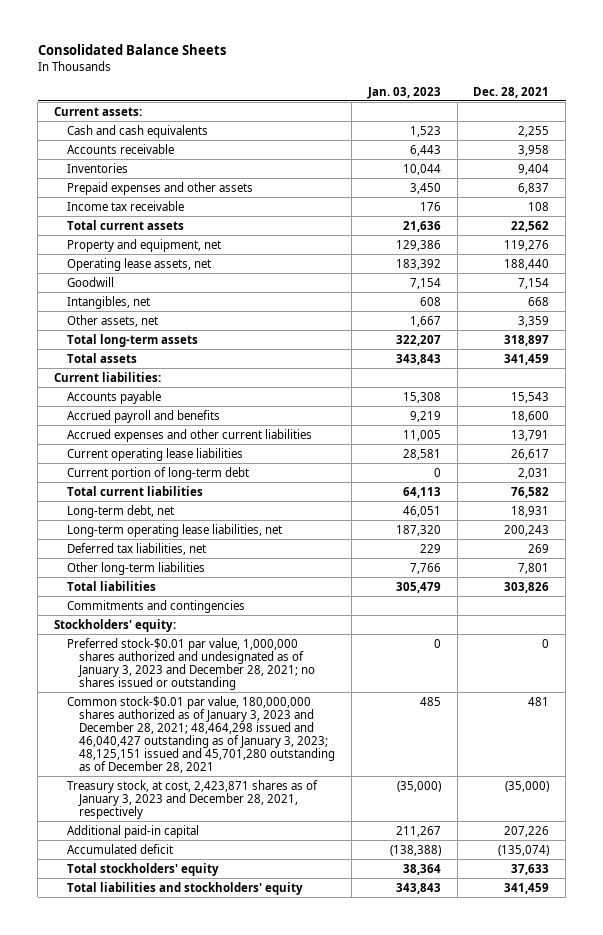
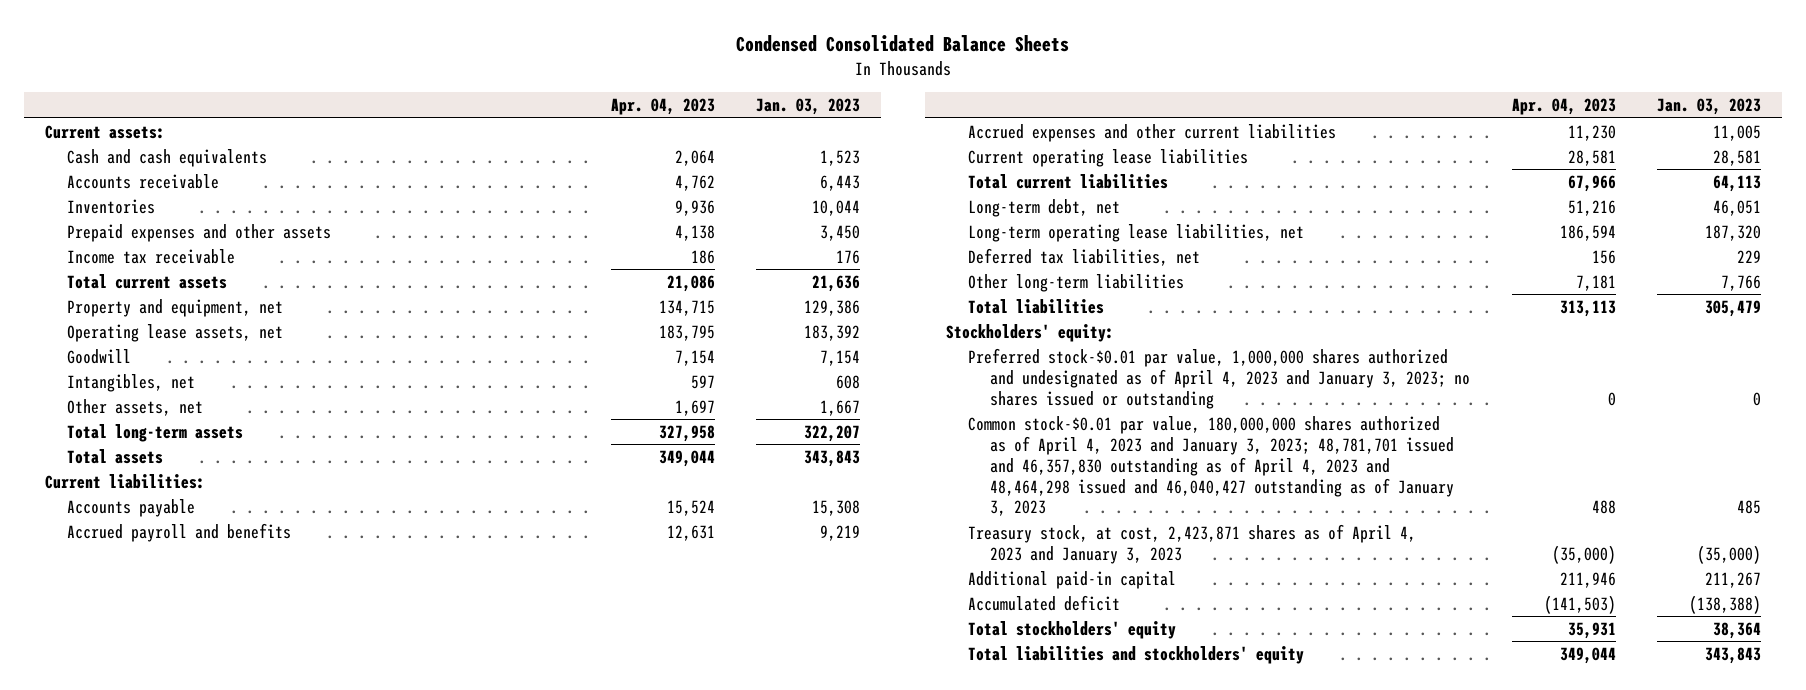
- Consolidated Balance Sheets
+ Condensed Consolidated Balance Sheets
- | Jan. 03, 2023 | Dec. 28, 2021
+ | Apr. 04, 2023 | Jan. 03, 2023
- Current portion of long-term debt | 0 | 2,031
- Commitments and contingencies
- Preferred stock-$0.01 par value, 1,000,000 shares authorized and undesignated as of January 3, 2023 and December 28, 2021; no shares issued or outstanding | 0 | 0
- Common stock-$0.01 par value, 180,000,000 shares authorized as of January 3, 2023 and December 28, 2021; 48,464,298 issued and 46,040,427 outstanding as of January 3, 2023; 48,125,151 issued and 45,701,280 outstanding as of December 28, 2021 | 485 | 481
- Treasury stock, at cost, 2,423,871 shares as of January 3, 2023 and December 28, 2021, respectively | (35,000) | (35,000)
+ Preferred stock-$0.01 par value, 1,000,000 shares authorized and undesignated as of April 4, 2023 and January 3, 2023; no shares issued or outstanding | 0 | 0
+ Common stock-$0.01 par value, 180,000,000 shares authorized as of April 4, 2023 and January 3, 2023; 48,781,701 issued and 46,357,830 outstanding as of April 4, 2023 and 48,464,298 issued and 46,040,427 outstanding as of January 3, 2023 | 488 | 485
+ Treasury stock, at cost, 2,423,871 shares as of April 4, 2023 and January 3, 2023 | (35,000) | (35,000)

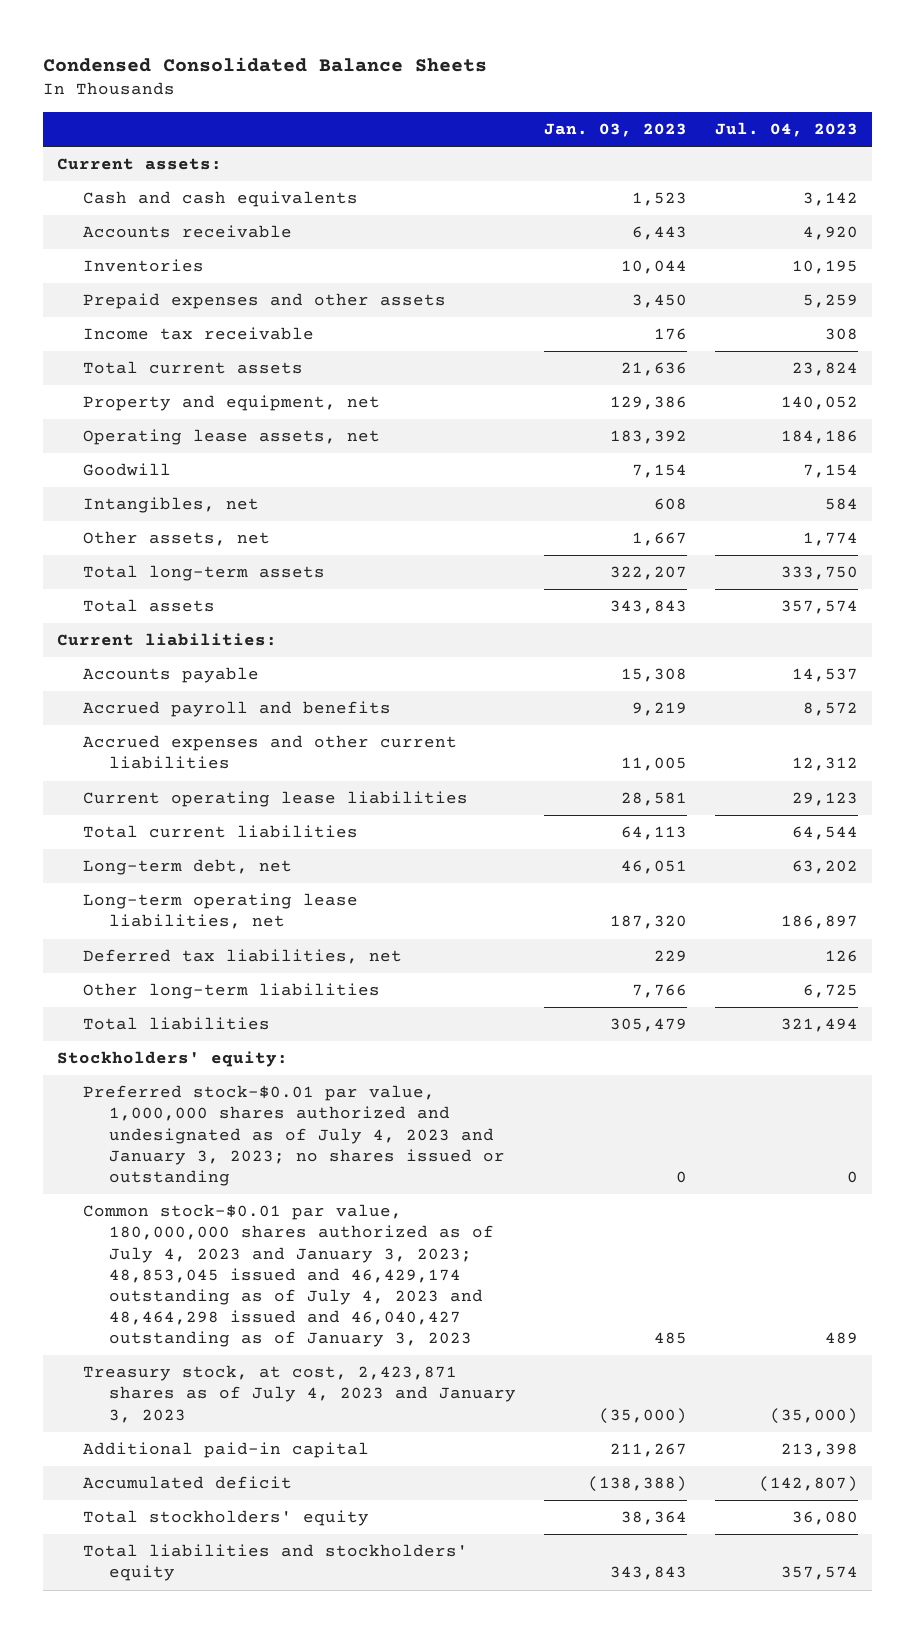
- | Apr. 04, 2023 | Jan. 03, 2023
+ | Jan. 03, 2023 | Jul. 04, 2023
- Preferred stock-$0.01 par value, 1,000,000 shares authorized and undesignated as of April 4, 2023 and January 3, 2023; no shares issued or outstanding | 0 | 0
- Common stock-$0.01 par value, 180,000,000 shares authorized as of April 4, 2023 and January 3, 2023; 48,781,701 issued and 46,357,830 outstanding as of April 4, 2023 and 48,464,298 issued and 46,040,427 outstanding as of January 3, 2023 | 488 | 485
- Treasury stock, at cost, 2,423,871 shares as of April 4, 2023 and January 3, 2023 | (35,000) | (35,000)
+ Preferred stock-$0.01 par value, 1,000,000 shares authorized and undesignated as of July 4, 2023 and January 3, 2023; no shares issued or outstanding | 0 | 0
+ Common stock-$0.01 par value, 180,000,000 shares authorized as of July 4, 2023 and January 3, 2023; 48,853,045 issued and 46,429,174 outstanding as of July 4, 2023 and 48,464,298 issued and 46,040,427 outstanding as of January 3, 2023 | 485 | 489
+ Treasury stock, at cost, 2,423,871 shares as of July 4, 2023 and January 3, 2023 | (35,000) | (35,000)

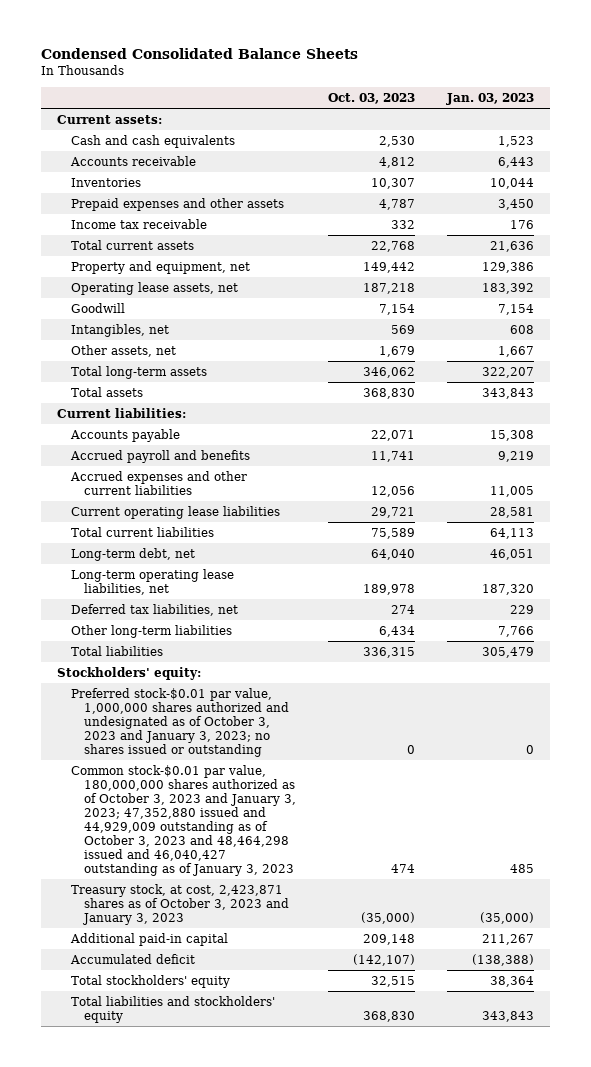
- | Jan. 03, 2023 | Jul. 04, 2023
+ | Oct. 03, 2023 | Jan. 03, 2023
- Preferred stock-$0.01 par value, 1,000,000 shares authorized and undesignated as of July 4, 2023 and January 3, 2023; no shares issued or outstanding | 0 | 0
- Common stock-$0.01 par value, 180,000,000 shares authorized as of July 4, 2023 and January 3, 2023; 48,853,045 issued and 46,429,174 outstanding as of July 4, 2023 and 48,464,298 issued and 46,040,427 outstanding as of January 3, 2023 | 485 | 489
- Treasury stock, at cost, 2,423,871 shares as of July 4, 2023 and January 3, 2023 | (35,000) | (35,000)
+ Preferred stock-$0.01 par value, 1,000,000 shares authorized and undesignated as of October 3, 2023 and January 3, 2023; no shares issued or outstanding | 0 | 0
+ Common stock-$0.01 par value, 180,000,000 shares authorized as of October 3, 2023 and January 3, 2023; 47,352,880 issued and 44,929,009 outstanding as of October 3, 2023 and 48,464,298 issued and 46,040,427 outstanding as of January 3, 2023 | 474 | 485
+ Treasury stock, at cost, 2,423,871 shares as of October 3, 2023 and January 3, 2023 | (35,000) | (35,000)

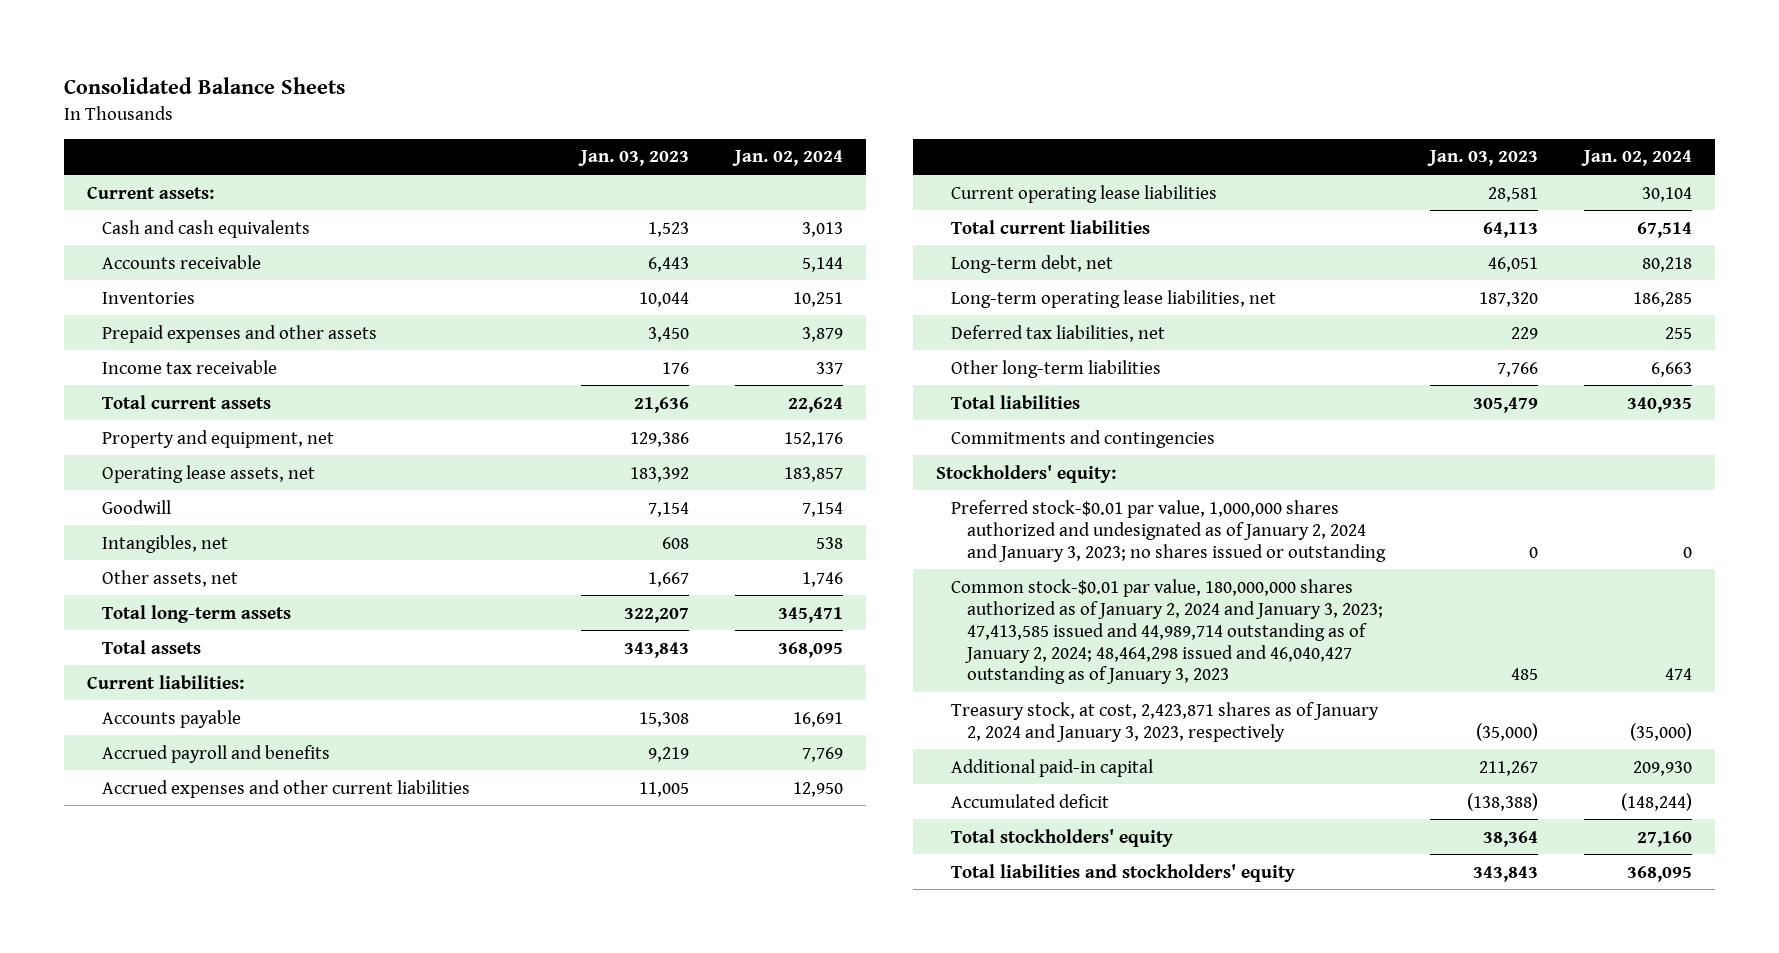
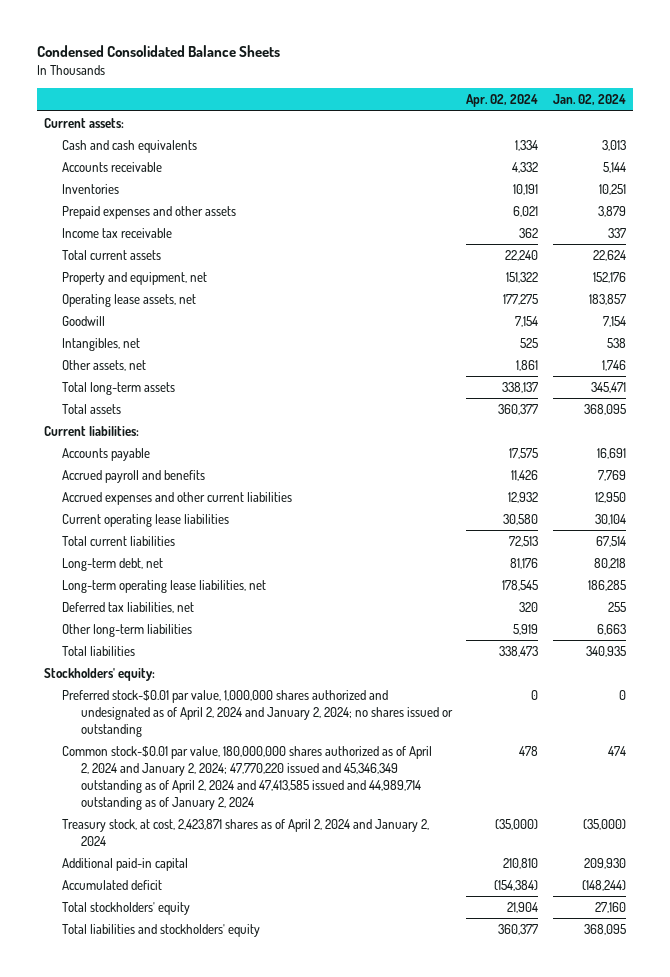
- Consolidated Balance Sheets
+ Condensed Consolidated Balance Sheets
- | Jan. 03, 2023 | Jan. 02, 2024
+ | Apr. 02, 2024 | Jan. 02, 2024
- Commitments and contingencies
- Preferred stock-$0.01 par value, 1,000,000 shares authorized and undesignated as of January 2, 2024 and January 3, 2023; no shares issued or outstanding | 0 | 0
- Common stock-$0.01 par value, 180,000,000 shares authorized as of January 2, 2024 and January 3, 2023; 47,413,585 issued and 44,989,714 outstanding as of January 2, 2024; 48,464,298 issued and 46,040,427 outstanding as of January 3, 2023 | 485 | 474
- Treasury stock, at cost, 2,423,871 shares as of January 2, 2024 and January 3, 2023, respectively | (35,000) | (35,000)
+ Preferred stock-$0.01 par value, 1,000,000 shares authorized and undesignated as of April 2, 2024 and January 2, 2024; no shares issued or outstanding | 0 | 0
+ Common stock-$0.01 par value, 180,000,000 shares authorized as of April 2, 2024 and January 2, 2024; 47,770,220 issued and 45,346,349 outstanding as of April 2, 2024 and 47,413,585 issued and 44,989,714 outstanding as of January 2, 2024 | 478 | 474
+ Treasury stock, at cost, 2,423,871 shares as of April 2, 2024 and January 2, 2024 | (35,000) | (35,000)

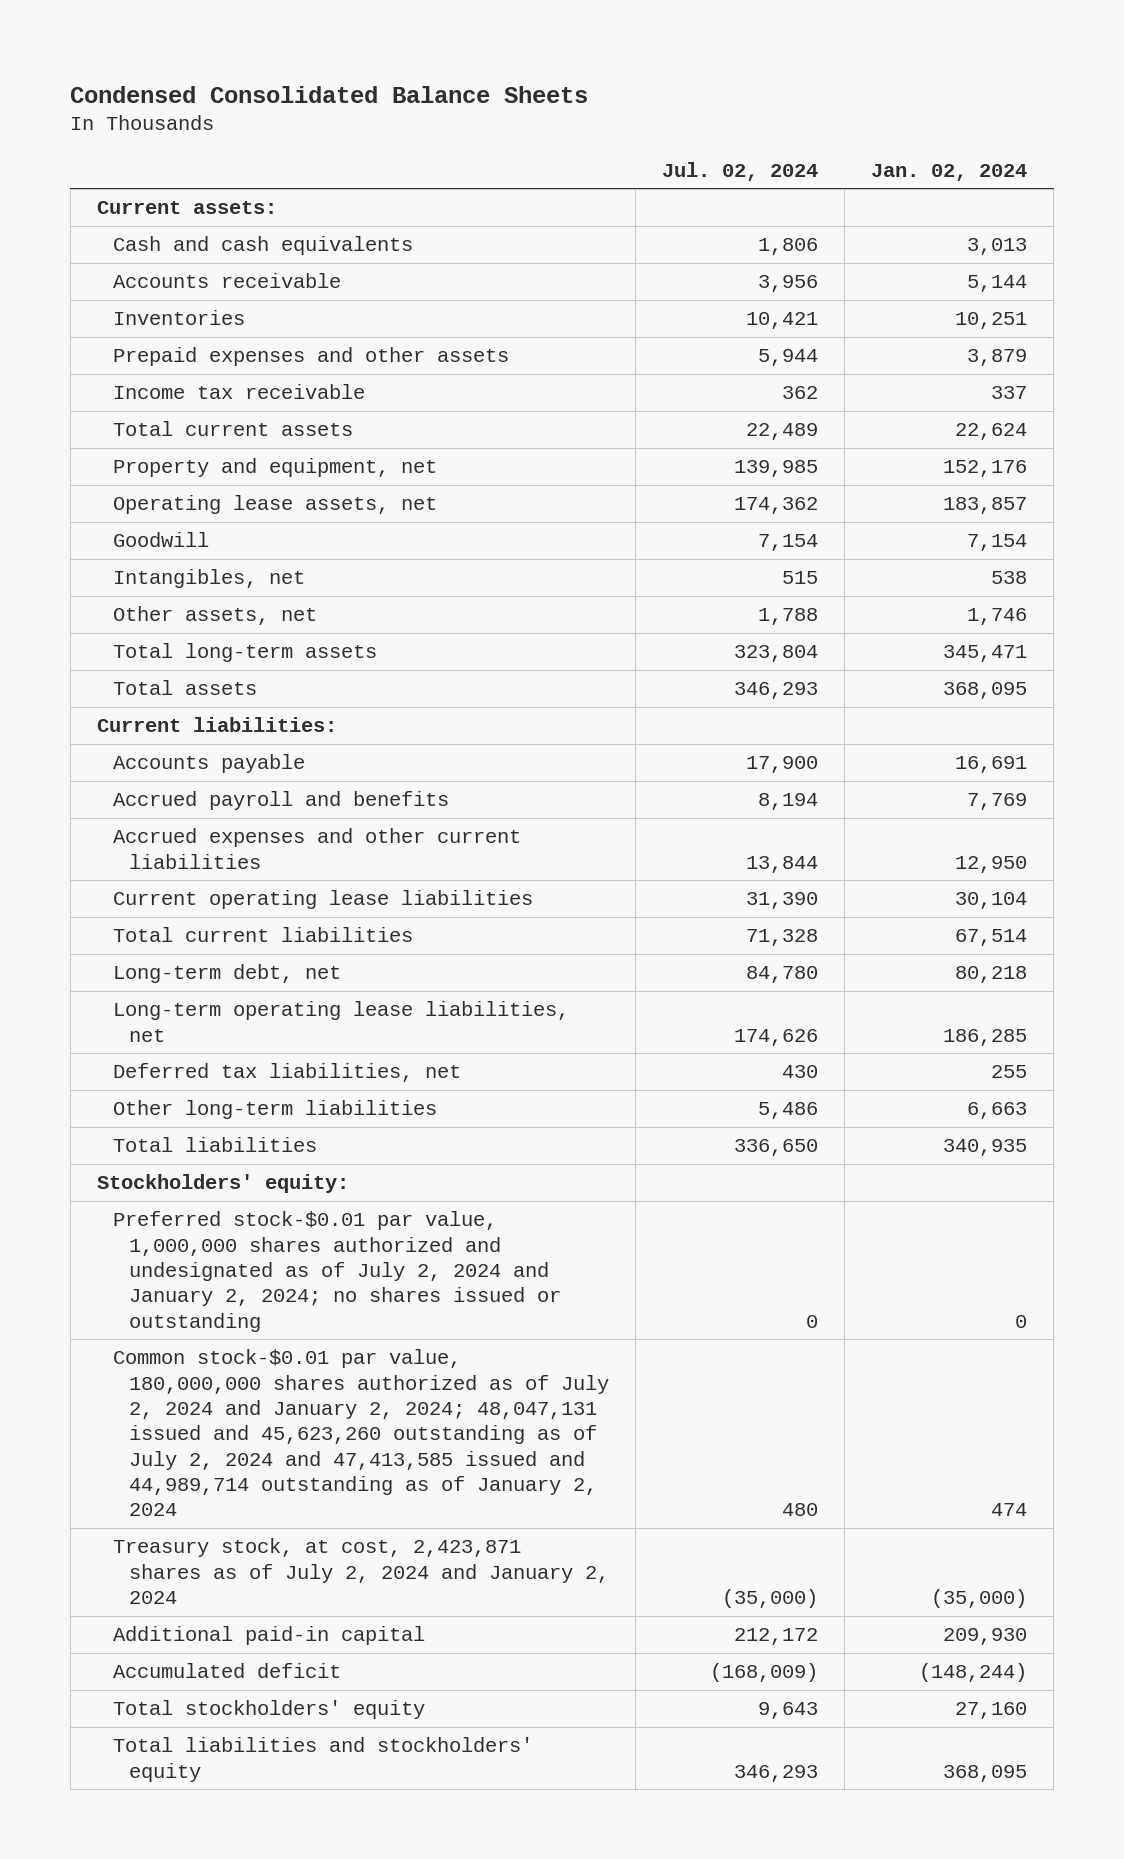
- | Apr. 02, 2024 | Jan. 02, 2024
+ | Jul. 02, 2024 | Jan. 02, 2024
- Preferred stock-$0.01 par value, 1,000,000 shares authorized and undesignated as of April 2, 2024 and January 2, 2024; no shares issued or outstanding | 0 | 0
- Common stock-$0.01 par value, 180,000,000 shares authorized as of April 2, 2024 and January 2, 2024; 47,770,220 issued and 45,346,349 outstanding as of April 2, 2024 and 47,413,585 issued and 44,989,714 outstanding as of January 2, 2024 | 478 | 474
- Treasury stock, at cost, 2,423,871 shares as of April 2, 2024 and January 2, 2024 | (35,000) | (35,000)
+ Preferred stock-$0.01 par value, 1,000,000 shares authorized and undesignated as of July 2, 2024 and January 2, 2024; no shares issued or outstanding | 0 | 0
+ Common stock-$0.01 par value, 180,000,000 shares authorized as of July 2, 2024 and January 2, 2024; 48,047,131 issued and 45,623,260 outstanding as of July 2, 2024 and 47,413,585 issued and 44,989,714 outstanding as of January 2, 2024 | 480 | 474
+ Treasury stock, at cost, 2,423,871 shares as of July 2, 2024 and January 2, 2024 | (35,000) | (35,000)

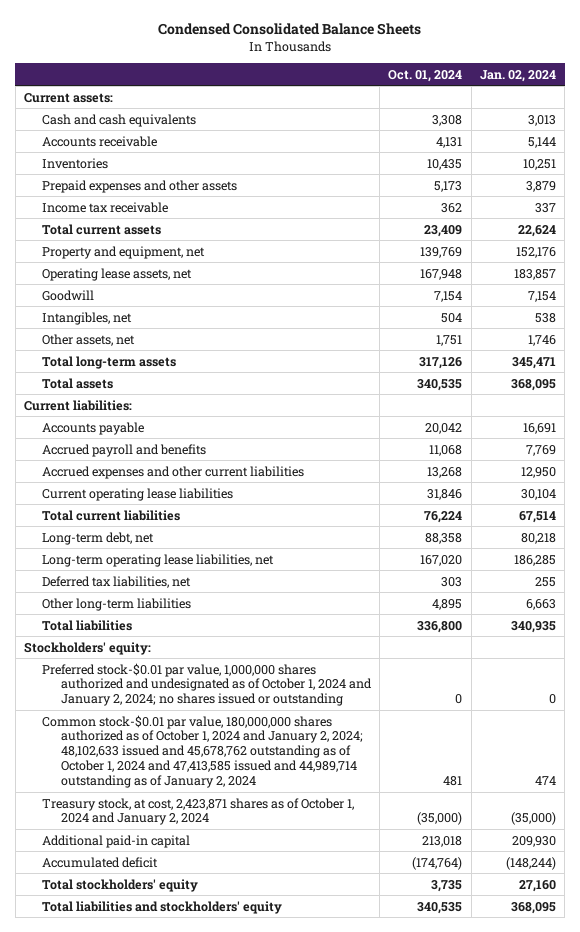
- | Jul. 02, 2024 | Jan. 02, 2024
+ | Oct. 01, 2024 | Jan. 02, 2024
- Preferred stock-$0.01 par value, 1,000,000 shares authorized and undesignated as of July 2, 2024 and January 2, 2024; no shares issued or outstanding | 0 | 0
- Common stock-$0.01 par value, 180,000,000 shares authorized as of July 2, 2024 and January 2, 2024; 48,047,131 issued and 45,623,260 outstanding as of July 2, 2024 and 47,413,585 issued and 44,989,714 outstanding as of January 2, 2024 | 480 | 474
- Treasury stock, at cost, 2,423,871 shares as of July 2, 2024 and January 2, 2024 | (35,000) | (35,000)
+ Preferred stock-$0.01 par value, 1,000,000 shares authorized and undesignated as of October 1, 2024 and January 2, 2024; no shares issued or outstanding | 0 | 0
+ Common stock-$0.01 par value, 180,000,000 shares authorized as of October 1, 2024 and January 2, 2024; 48,102,633 issued and 45,678,762 outstanding as of October 1, 2024 and 47,413,585 issued and 44,989,714 outstanding as of January 2, 2024 | 481 | 474
+ Treasury stock, at cost, 2,423,871 shares as of October 1, 2024 and January 2, 2024 | (35,000) | (35,000)

